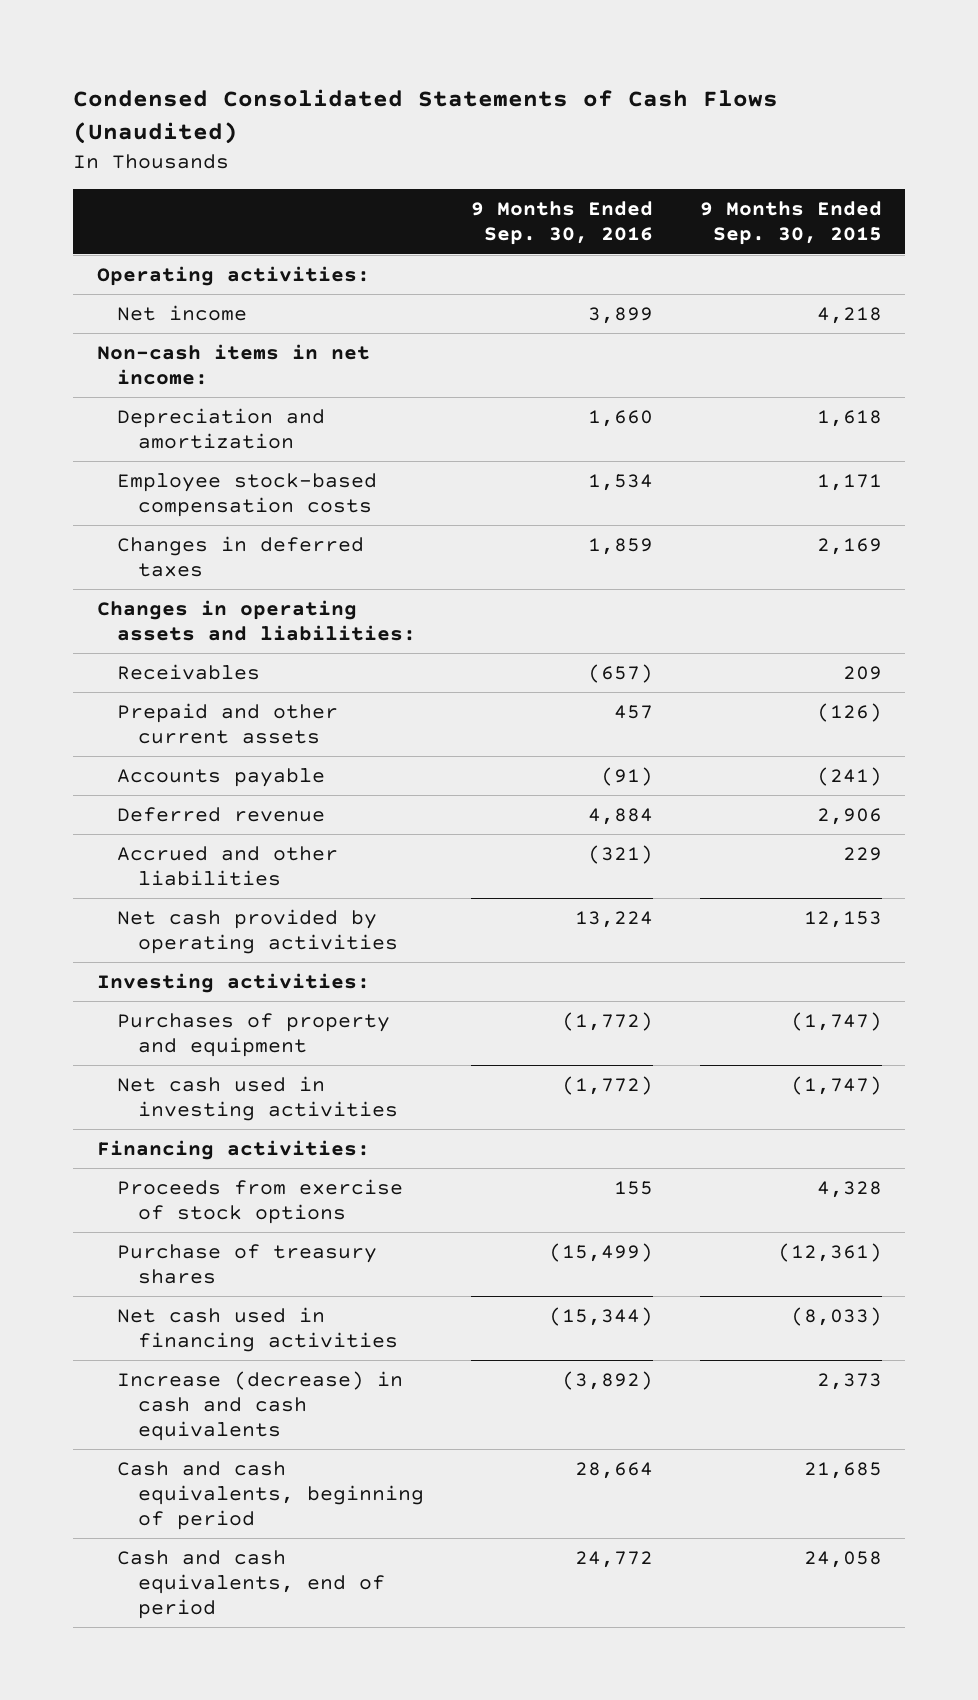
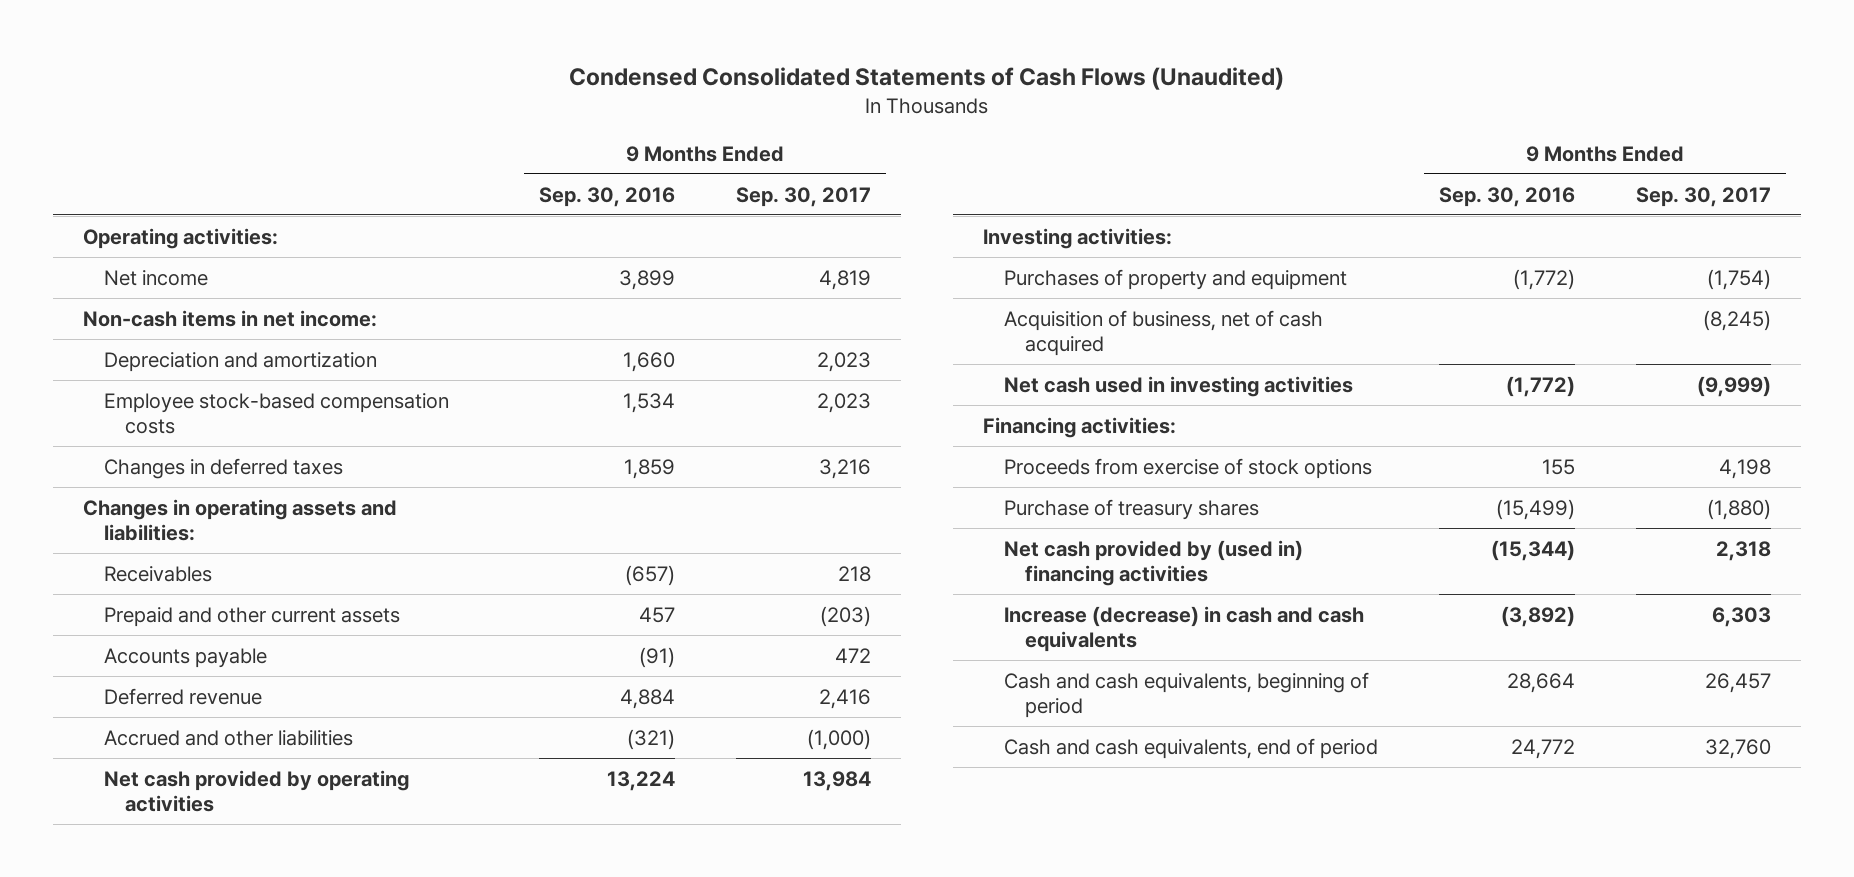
- | 9 Months Ended Sep. 30, 2016 | 9 Months Ended Sep. 30, 2015
+ | 9 Months Ended Sep. 30, 2016 | 9 Months Ended Sep. 30, 2017
+ Acquisition of business, net of cash acquired | | (8,245)
- Net cash used in financing activities | (15,344) | (8,033)
+ Net cash provided by (used in) financing activities | (15,344) | 2,318

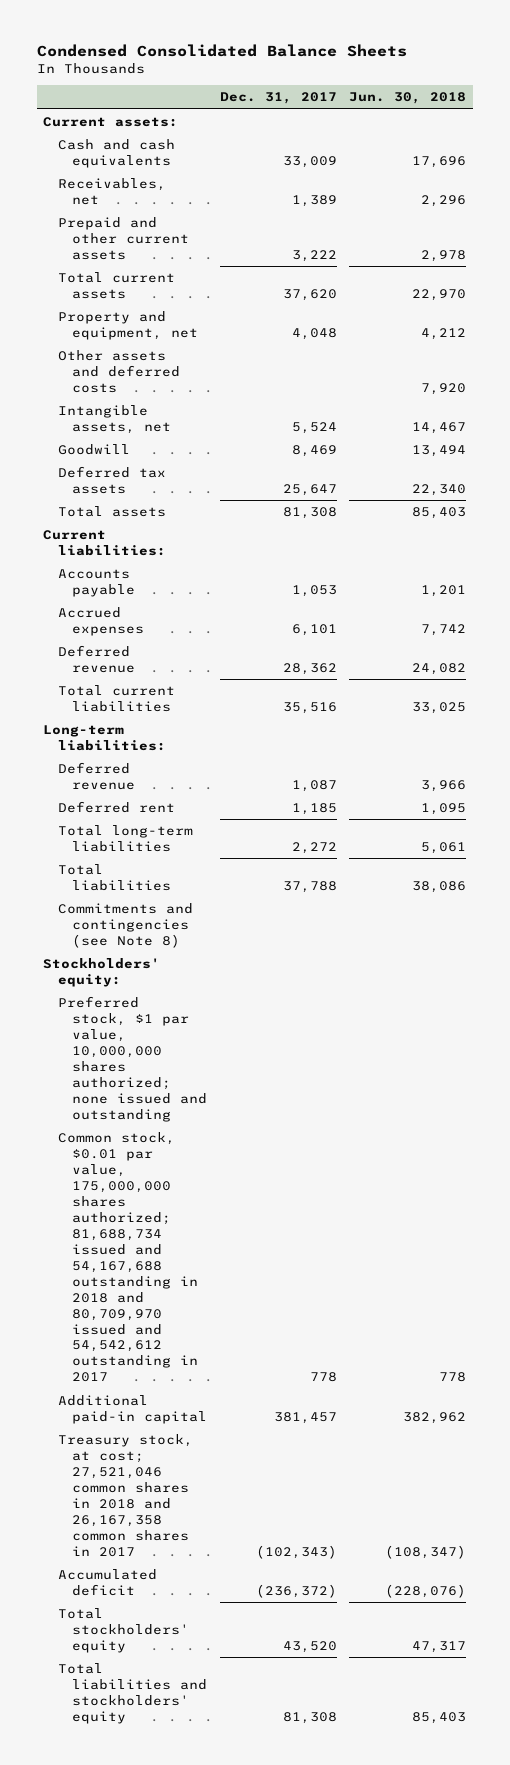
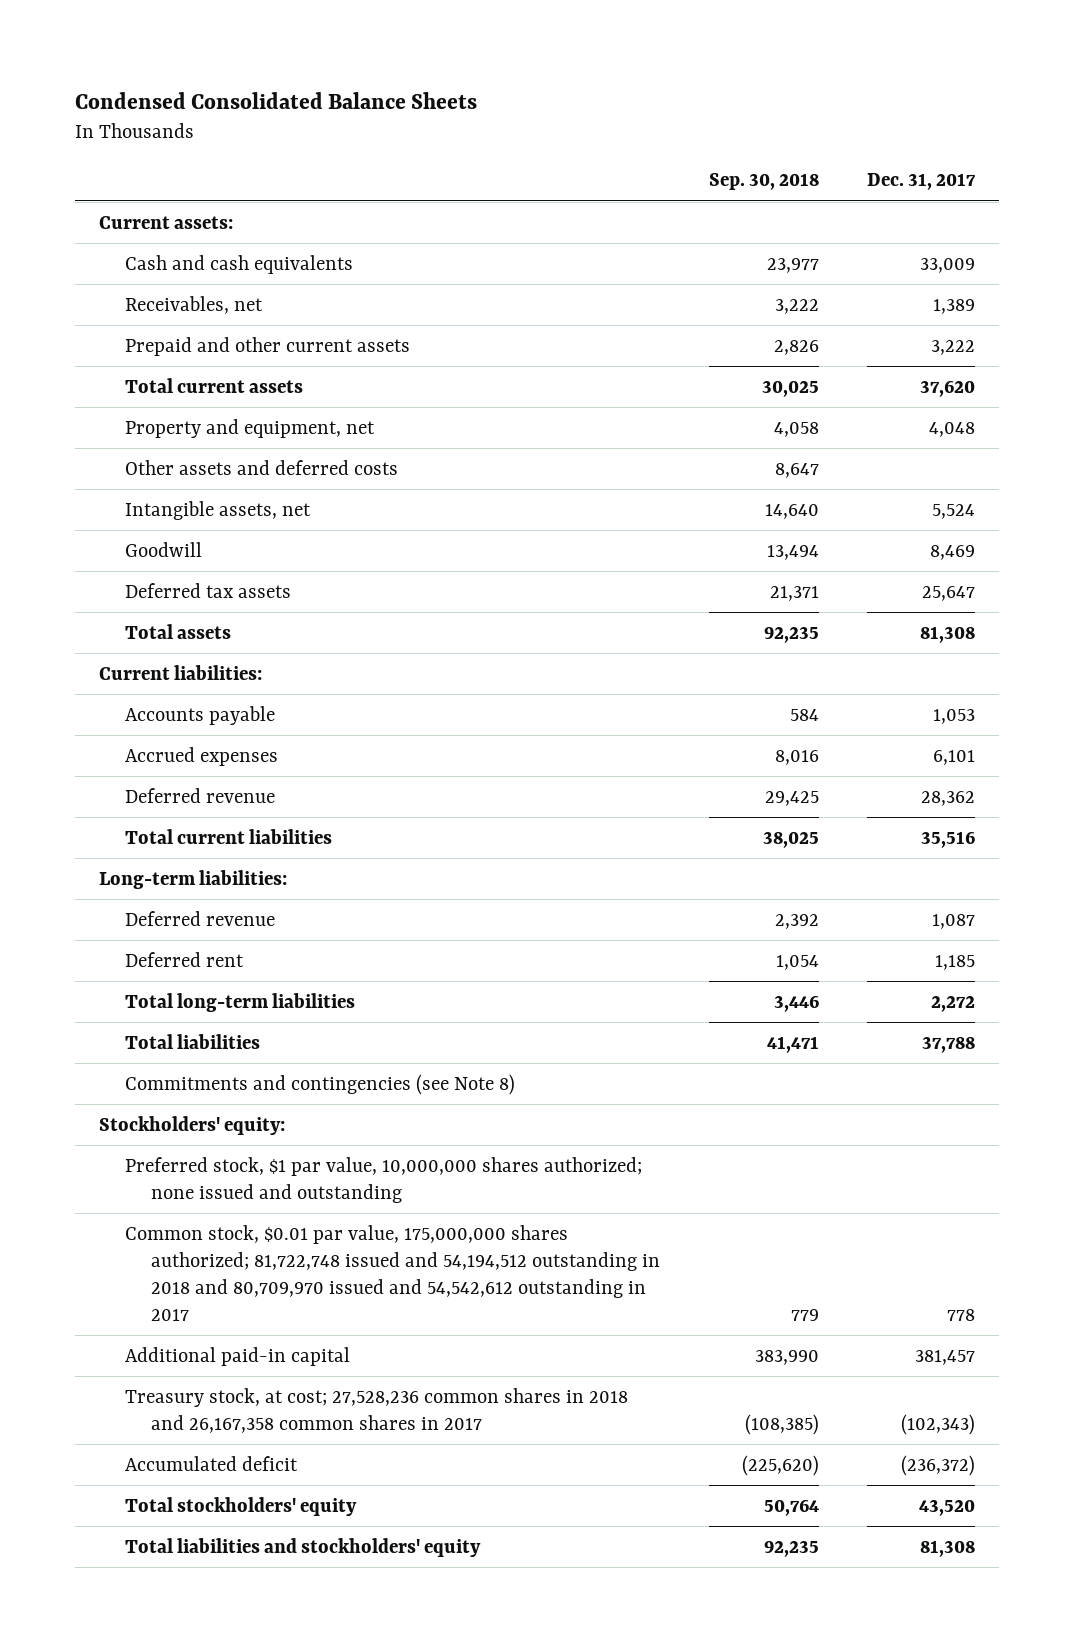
- | Dec. 31, 2017 | Jun. 30, 2018
+ | Sep. 30, 2018 | Dec. 31, 2017
- Common stock, $0.01 par value, 175,000,000 shares authorized; 81,688,734 issued and 54,167,688 outstanding in 2018 and 80,709,970 issued and 54,542,612 outstanding in 2017 | 778 | 778
+ Common stock, $0.01 par value, 175,000,000 shares authorized; 81,722,748 issued and 54,194,512 outstanding in 2018 and 80,709,970 issued and 54,542,612 outstanding in 2017 | 779 | 778
- Treasury stock, at cost; 27,521,046 common shares in 2018 and 26,167,358 common shares in 2017 | (102,343) | (108,347)
+ Treasury stock, at cost; 27,528,236 common shares in 2018 and 26,167,358 common shares in 2017 | (108,385) | (102,343)

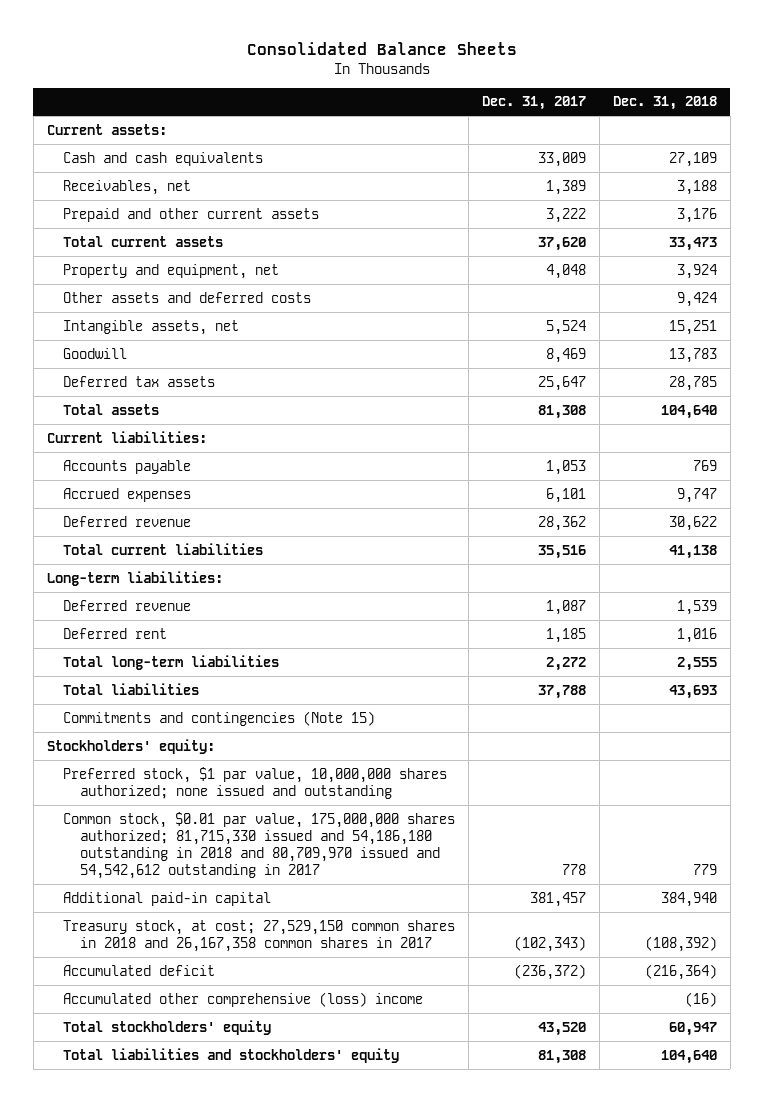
- Condensed Consolidated Balance Sheets
+ Consolidated Balance Sheets
- | Sep. 30, 2018 | Dec. 31, 2017
+ | Dec. 31, 2017 | Dec. 31, 2018
- Commitments and contingencies (see Note 8)
+ Commitments and contingencies (Note 15)
- Common stock, $0.01 par value, 175,000,000 shares authorized; 81,722,748 issued and 54,194,512 outstanding in 2018 and 80,709,970 issued and 54,542,612 outstanding in 2017 | 779 | 778
+ Common stock, $0.01 par value, 175,000,000 shares authorized; 81,715,330 issued and 54,186,180 outstanding in 2018 and 80,709,970 issued and 54,542,612 outstanding in 2017 | 778 | 779
- Treasury stock, at cost; 27,528,236 common shares in 2018 and 26,167,358 common shares in 2017 | (108,385) | (102,343)
+ Treasury stock, at cost; 27,529,150 common shares in 2018 and 26,167,358 common shares in 2017 | (102,343) | (108,392)
+ Accumulated other comprehensive (loss) income | | (16)

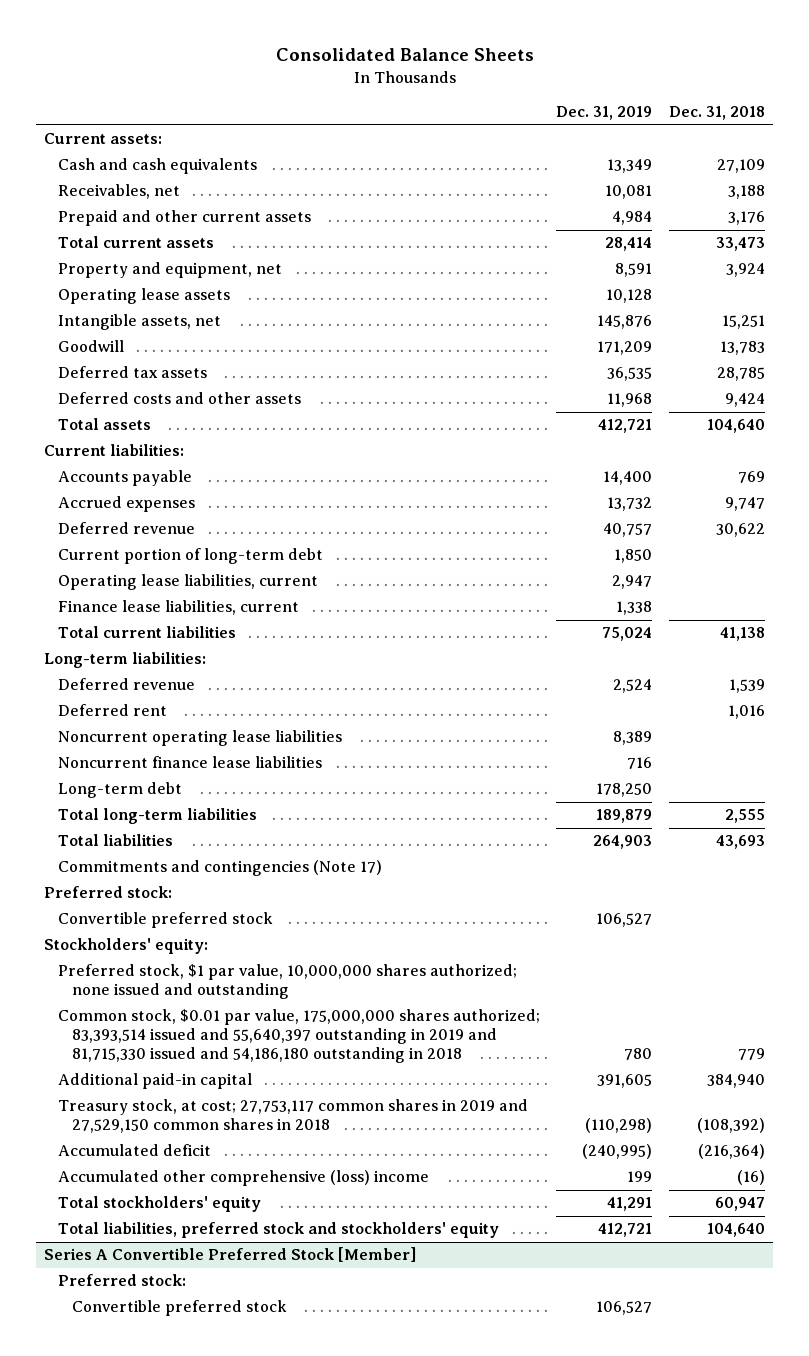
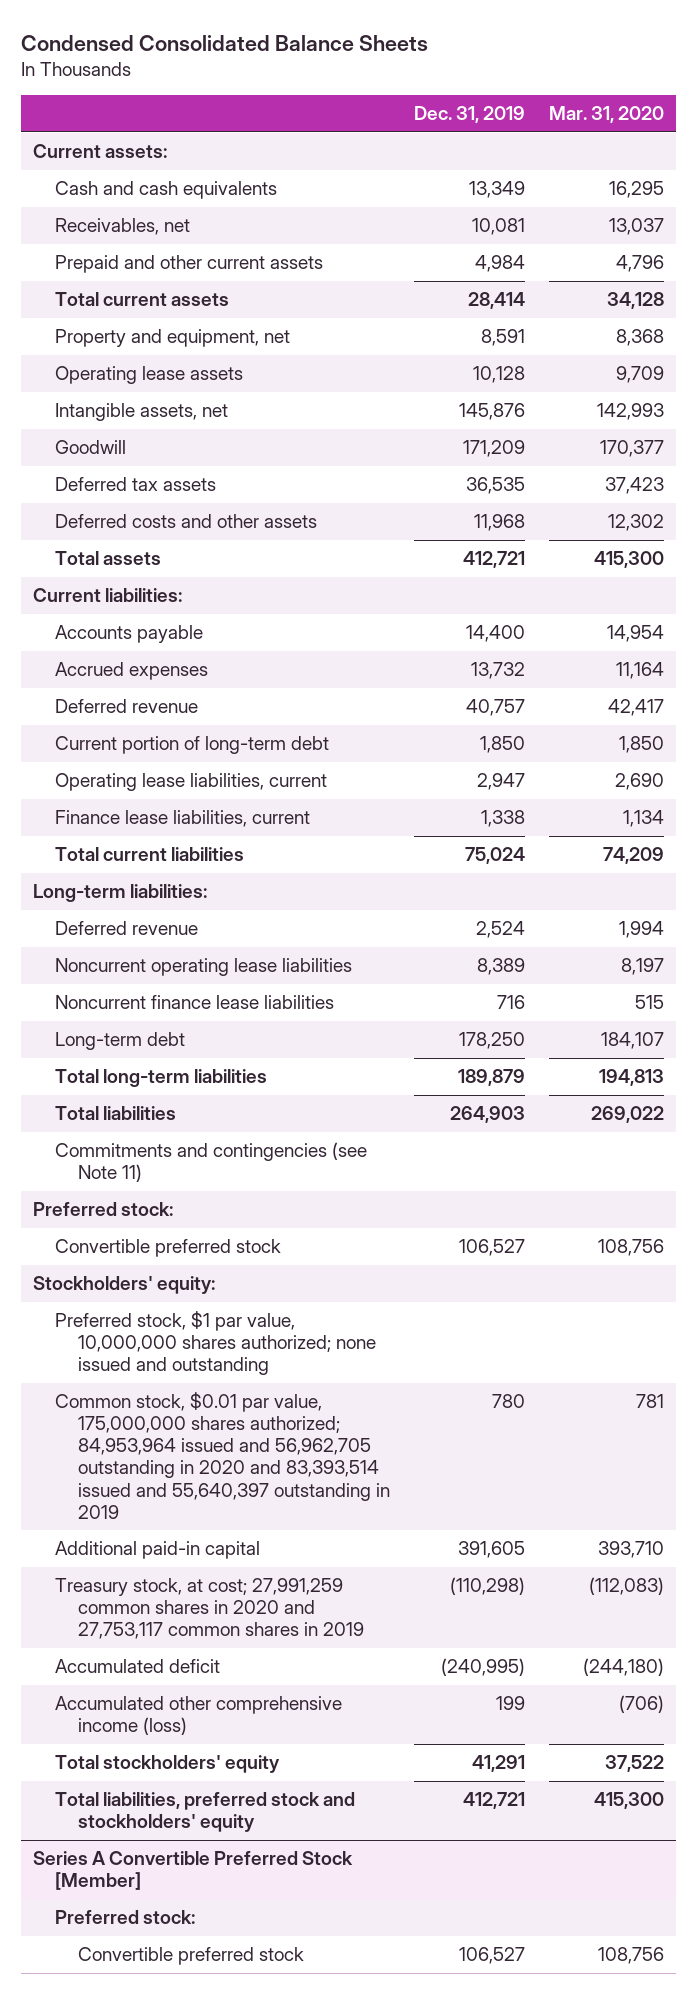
- Consolidated Balance Sheets
+ Condensed Consolidated Balance Sheets
- | Dec. 31, 2019 | Dec. 31, 2018
+ | Dec. 31, 2019 | Mar. 31, 2020
- Deferred rent | | 1,016
- Commitments and contingencies (Note 17)
+ Commitments and contingencies (see Note 11)
- Common stock, $0.01 par value, 175,000,000 shares authorized; 83,393,514 issued and 55,640,397 outstanding in 2019 and 81,715,330 issued and 54,186,180 outstanding in 2018 | 780 | 779
+ Common stock, $0.01 par value, 175,000,000 shares authorized; 84,953,964 issued and 56,962,705 outstanding in 2020 and 83,393,514 issued and 55,640,397 outstanding in 2019 | 780 | 781
- Treasury stock, at cost; 27,753,117 common shares in 2019 and 27,529,150 common shares in 2018 | (110,298) | (108,392)
+ Treasury stock, at cost; 27,991,259 common shares in 2020 and 27,753,117 common shares in 2019 | (110,298) | (112,083)
- Accumulated other comprehensive (loss) income | 199 | (16)
+ Accumulated other comprehensive income (loss) | 199 | (706)

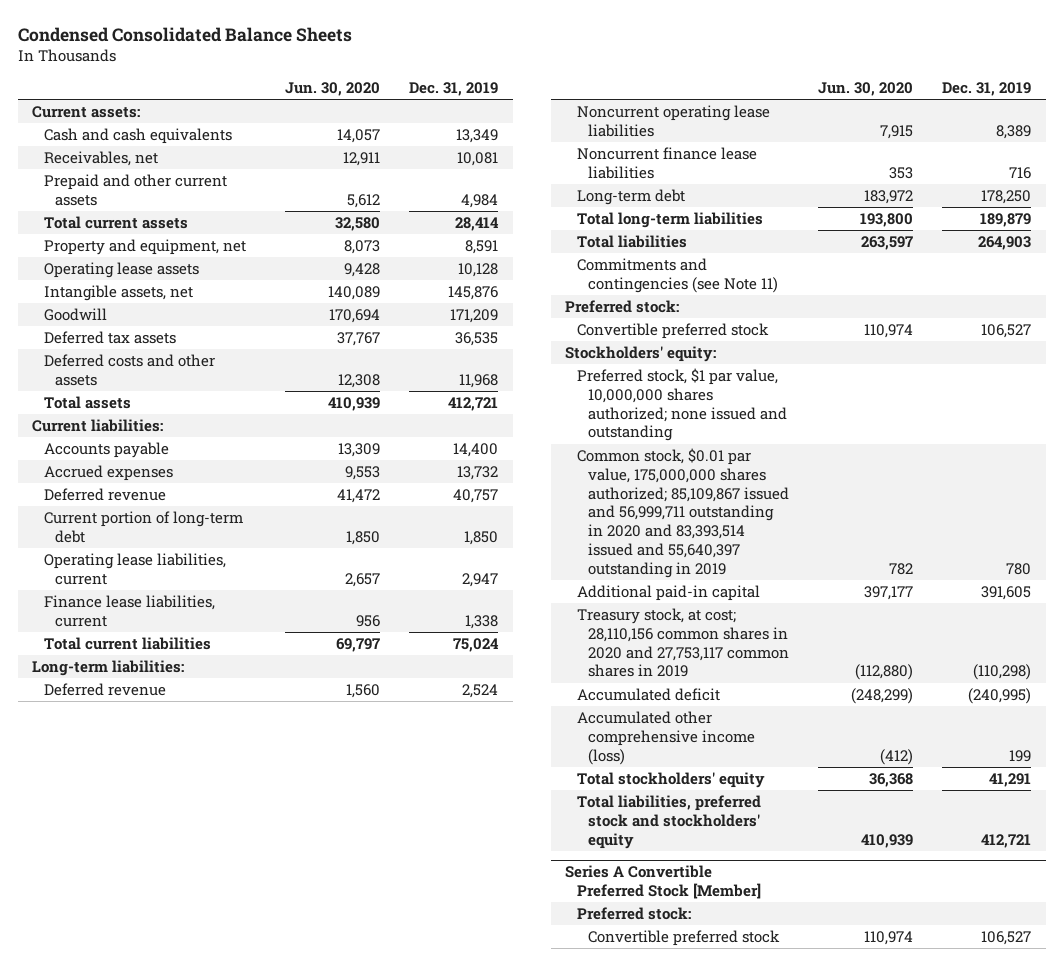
- | Dec. 31, 2019 | Mar. 31, 2020
+ | Jun. 30, 2020 | Dec. 31, 2019
- Common stock, $0.01 par value, 175,000,000 shares authorized; 84,953,964 issued and 56,962,705 outstanding in 2020 and 83,393,514 issued and 55,640,397 outstanding in 2019 | 780 | 781
+ Common stock, $0.01 par value, 175,000,000 shares authorized; 85,109,867 issued and 56,999,711 outstanding in 2020 and 83,393,514 issued and 55,640,397 outstanding in 2019 | 782 | 780
- Treasury stock, at cost; 27,991,259 common shares in 2020 and 27,753,117 common shares in 2019 | (110,298) | (112,083)
+ Treasury stock, at cost; 28,110,156 common shares in 2020 and 27,753,117 common shares in 2019 | (112,880) | (110,298)

